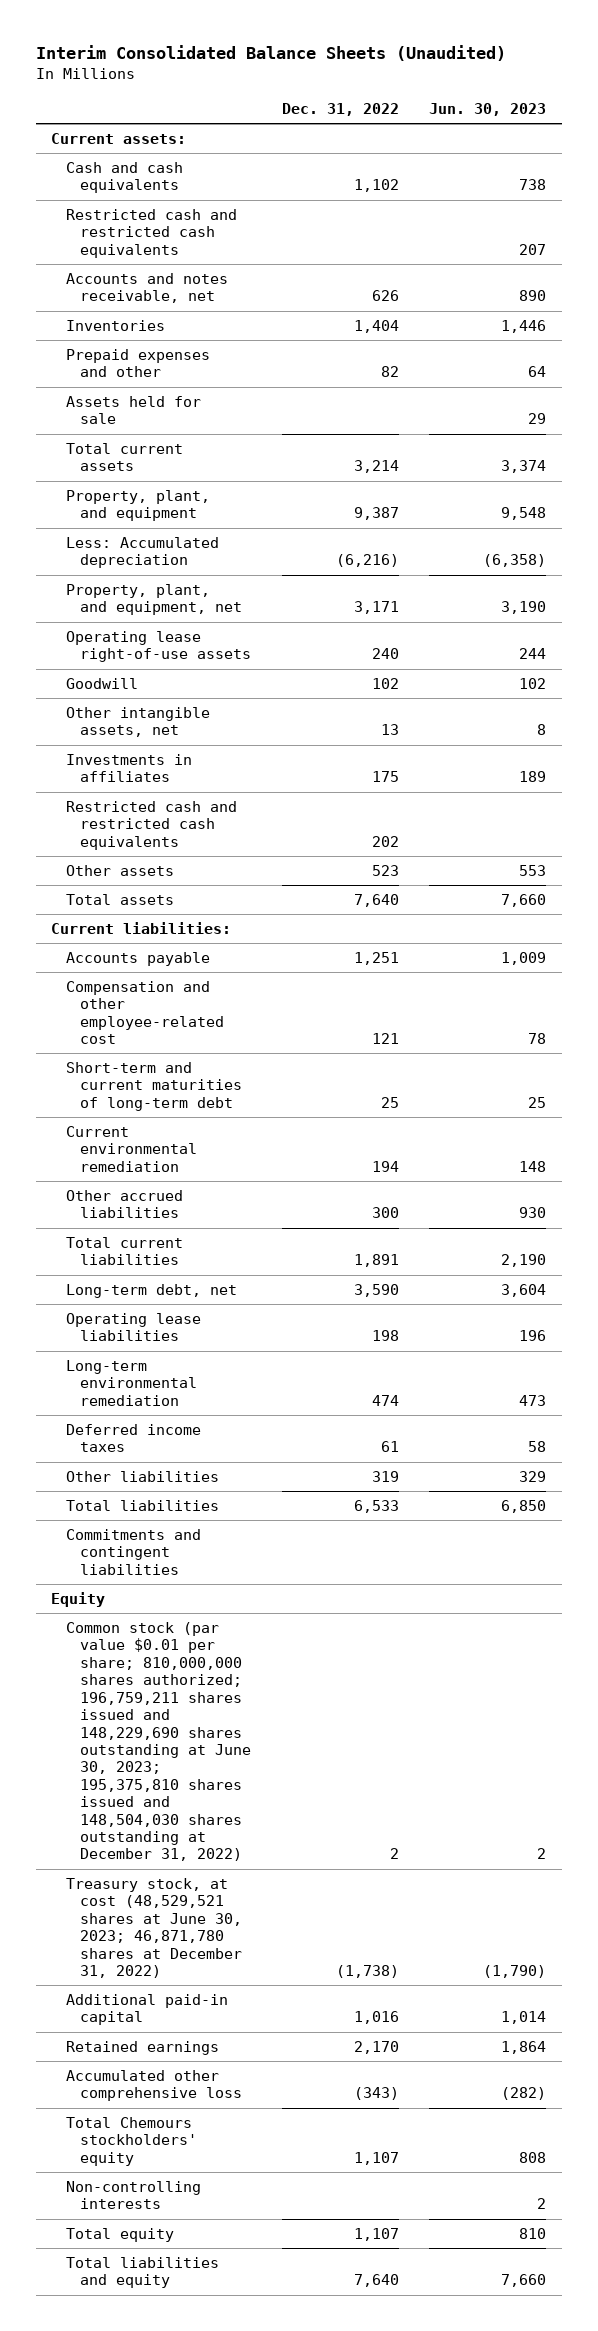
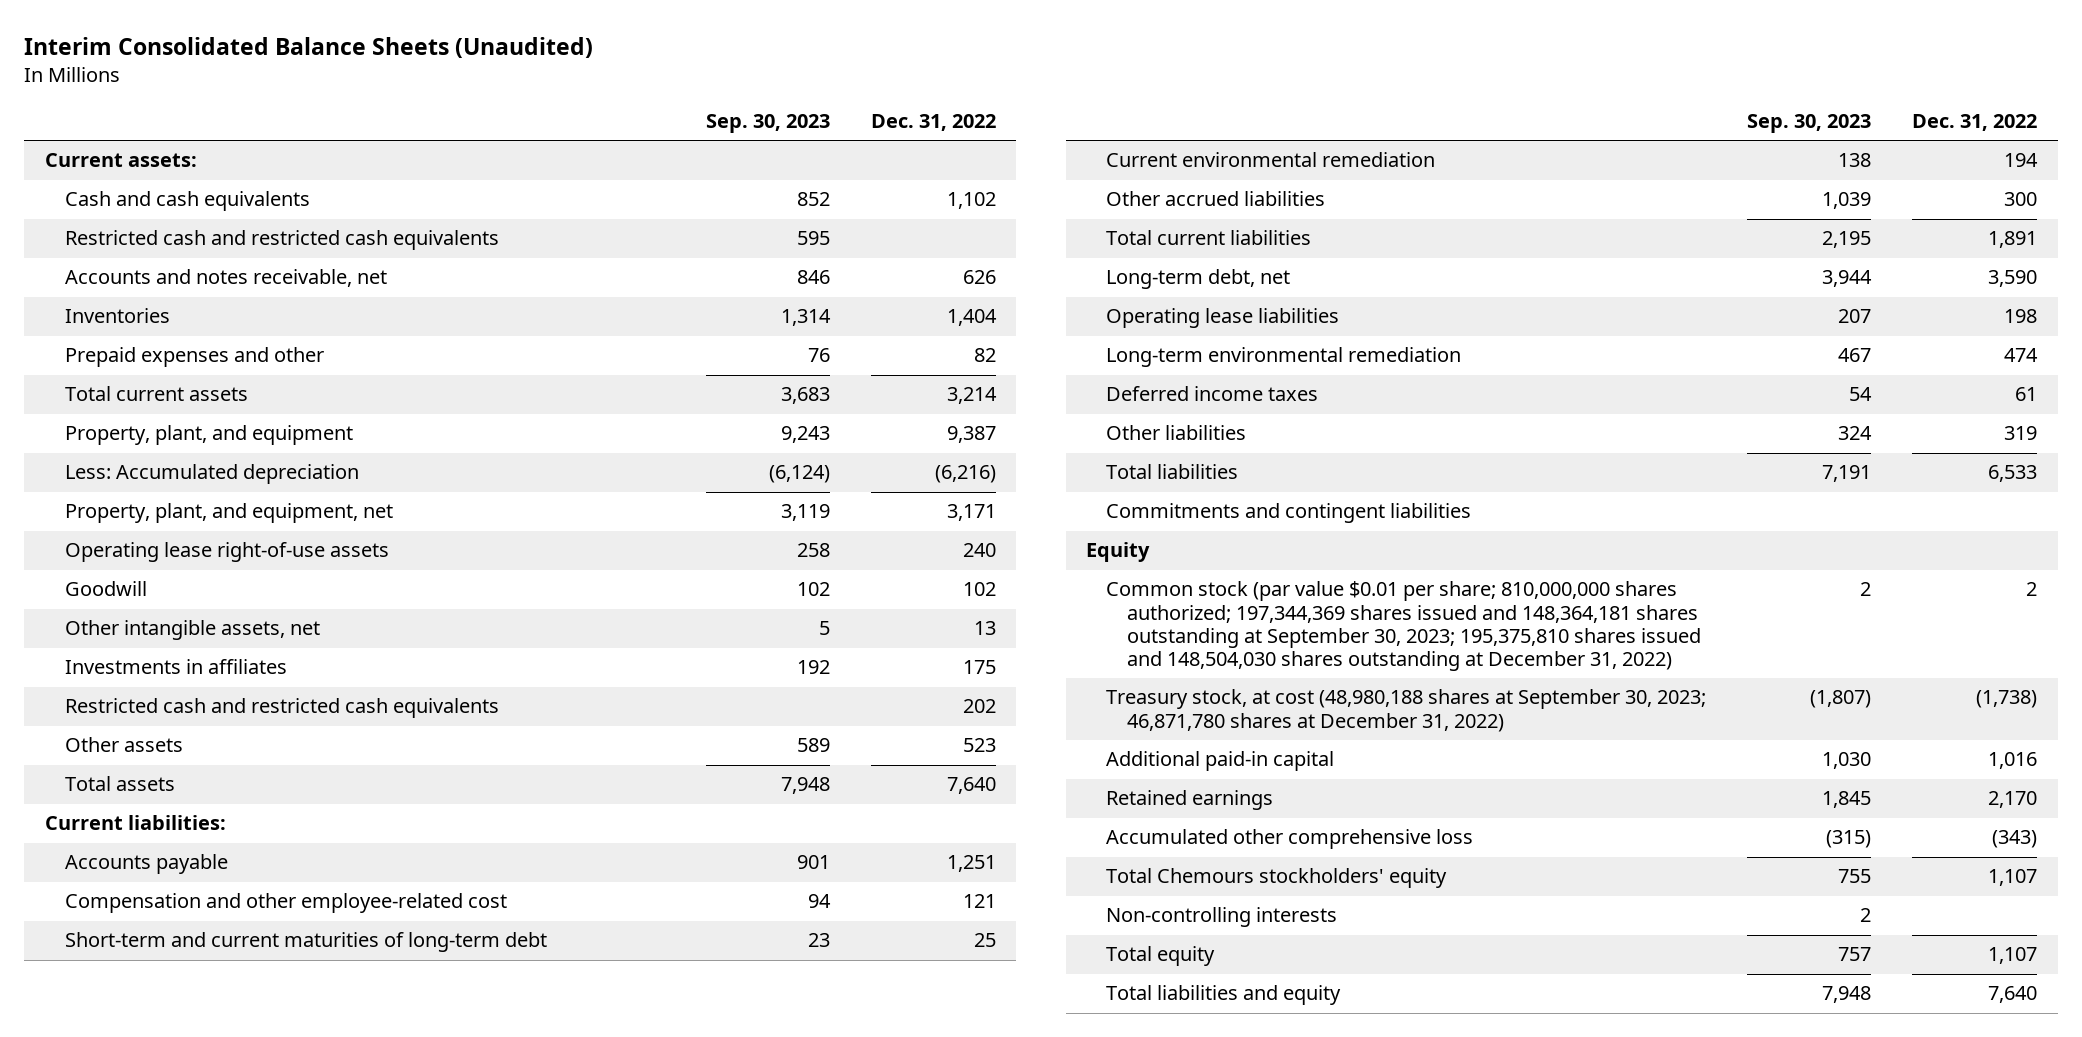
- | Dec. 31, 2022 | Jun. 30, 2023
+ | Sep. 30, 2023 | Dec. 31, 2022
- Assets held for sale | | 29
- Common stock (par value $0.01 per share; 810,000,000 shares authorized; 196,759,211 shares issued and 148,229,690 shares outstanding at June 30, 2023; 195,375,810 shares issued and 148,504,030 shares outstanding at December 31, 2022) | 2 | 2
- Treasury stock, at cost (48,529,521 shares at June 30, 2023; 46,871,780 shares at December 31, 2022) | (1,738) | (1,790)
+ Common stock (par value $0.01 per share; 810,000,000 shares authorized; 197,344,369 shares issued and 148,364,181 shares outstanding at September 30, 2023; 195,375,810 shares issued and 148,504,030 shares outstanding at December 31, 2022) | 2 | 2
+ Treasury stock, at cost (48,980,188 shares at September 30, 2023; 46,871,780 shares at December 31, 2022) | (1,807) | (1,738)

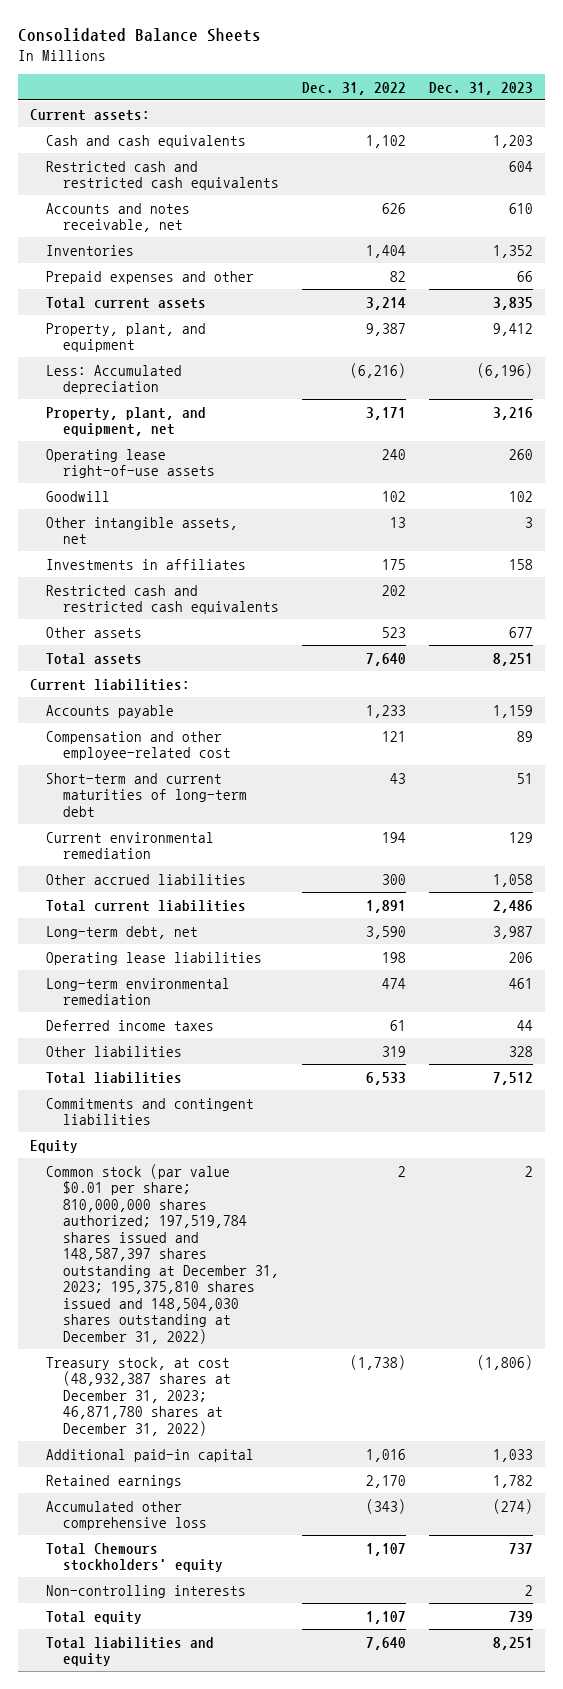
- Interim Consolidated Balance Sheets (Unaudited)
+ Consolidated Balance Sheets
- | Sep. 30, 2023 | Dec. 31, 2022
+ | Dec. 31, 2022 | Dec. 31, 2023
- Accounts payable | 901 | 1,251
+ Accounts payable | 1,233 | 1,159
- Short-term and current maturities of long-term debt | 23 | 25
+ Short-term and current maturities of long-term debt | 43 | 51
- Common stock (par value $0.01 per share; 810,000,000 shares authorized; 197,344,369 shares issued and 148,364,181 shares outstanding at September 30, 2023; 195,375,810 shares issued and 148,504,030 shares outstanding at December 31, 2022) | 2 | 2
- Treasury stock, at cost (48,980,188 shares at September 30, 2023; 46,871,780 shares at December 31, 2022) | (1,807) | (1,738)
+ Common stock (par value $0.01 per share; 810,000,000 shares authorized; 197,519,784 shares issued and 148,587,397 shares outstanding at December 31, 2023; 195,375,810 shares issued and 148,504,030 shares outstanding at December 31, 2022) | 2 | 2
+ Treasury stock, at cost (48,932,387 shares at December 31, 2023; 46,871,780 shares at December 31, 2022) | (1,738) | (1,806)

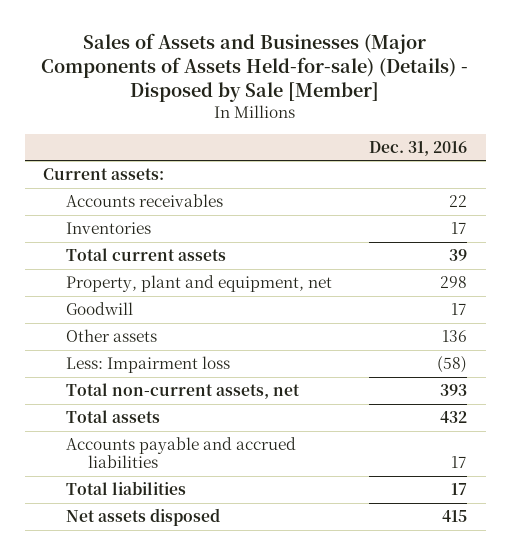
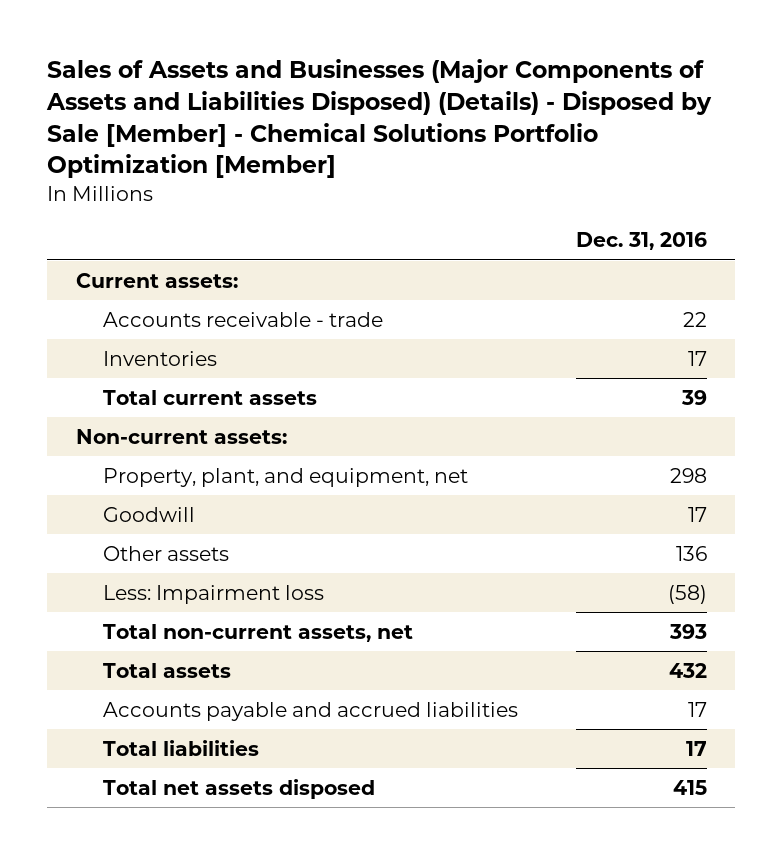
- Sales of Assets and Businesses (Major Components of Assets Held-for-sale) (Details) - Disposed by Sale [Member]
+ Sales of Assets and Businesses (Major Components of Assets and Liabilities Disposed) (Details) - Disposed by Sale [Member] - Chemical Solutions Portfolio Optimization [Member]
- Accounts receivables | 22
+ Accounts receivable - trade | 22
- Property, plant and equipment, net | 298
+ Non-current assets:
+ Property, plant, and equipment, net | 298
- Net assets disposed | 415
+ Total net assets disposed | 415

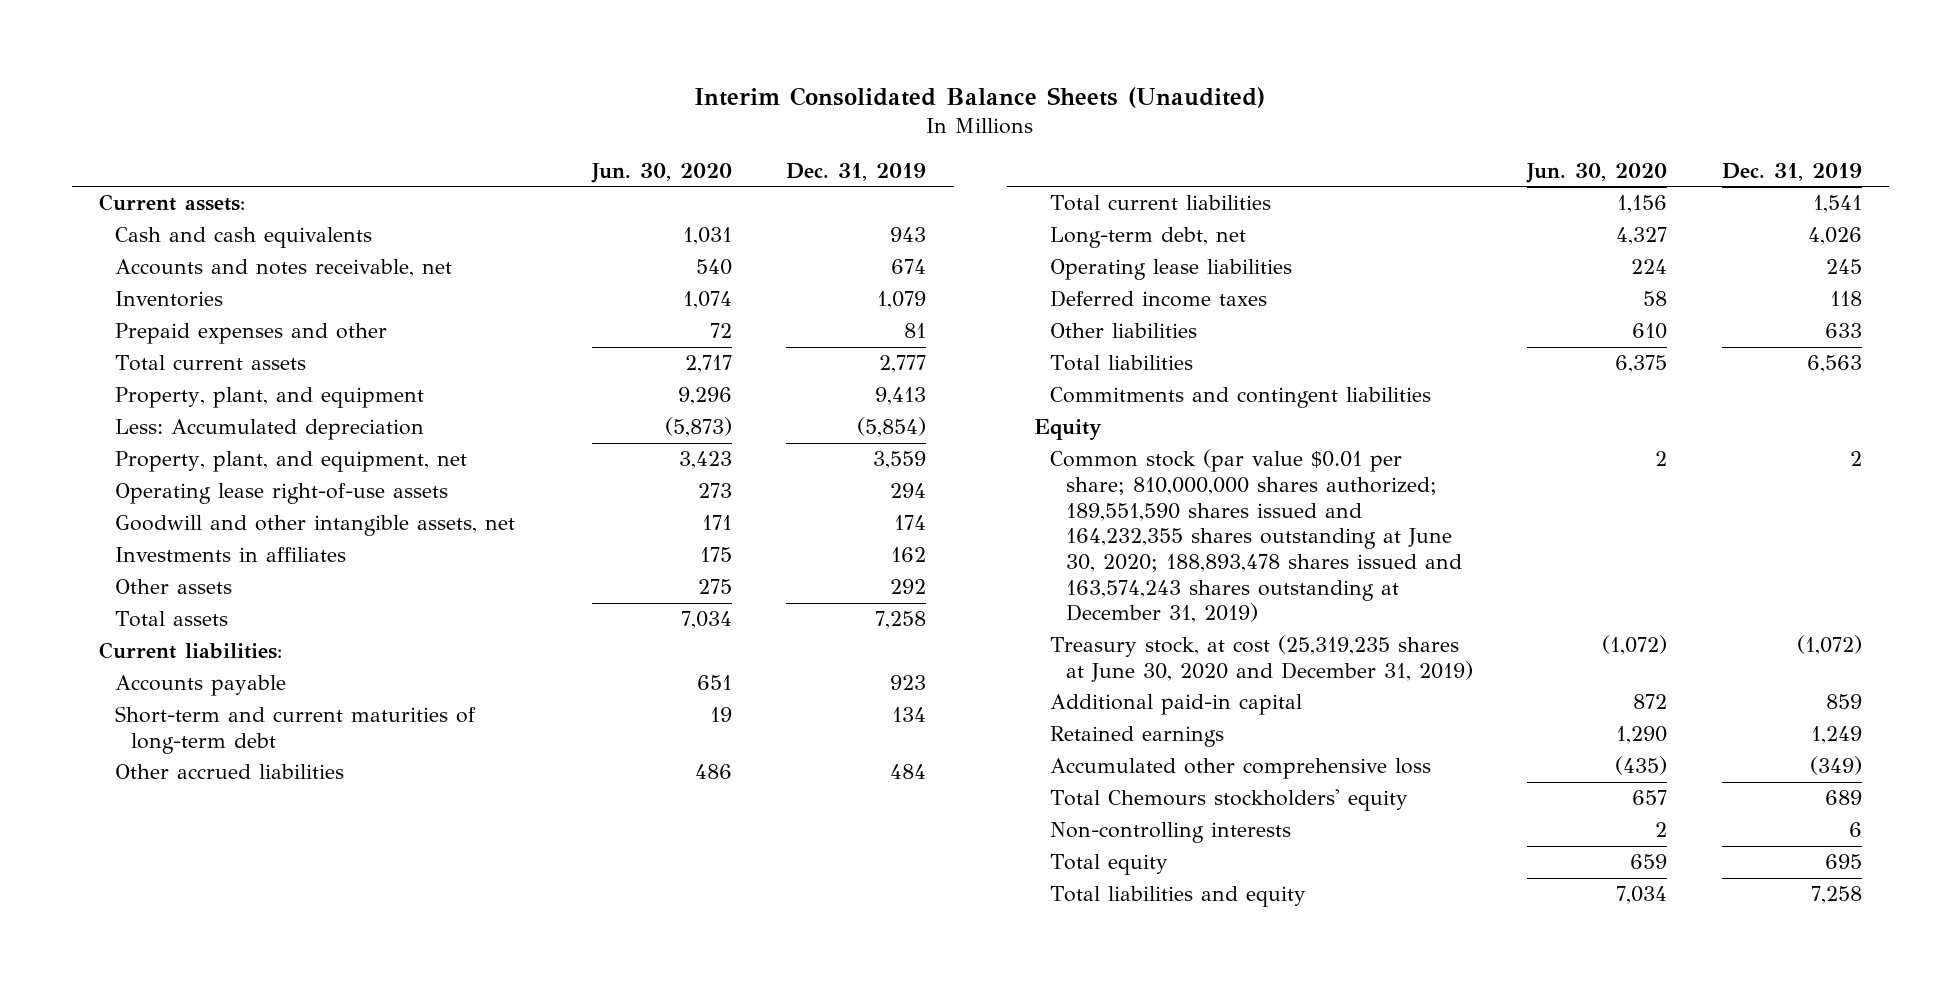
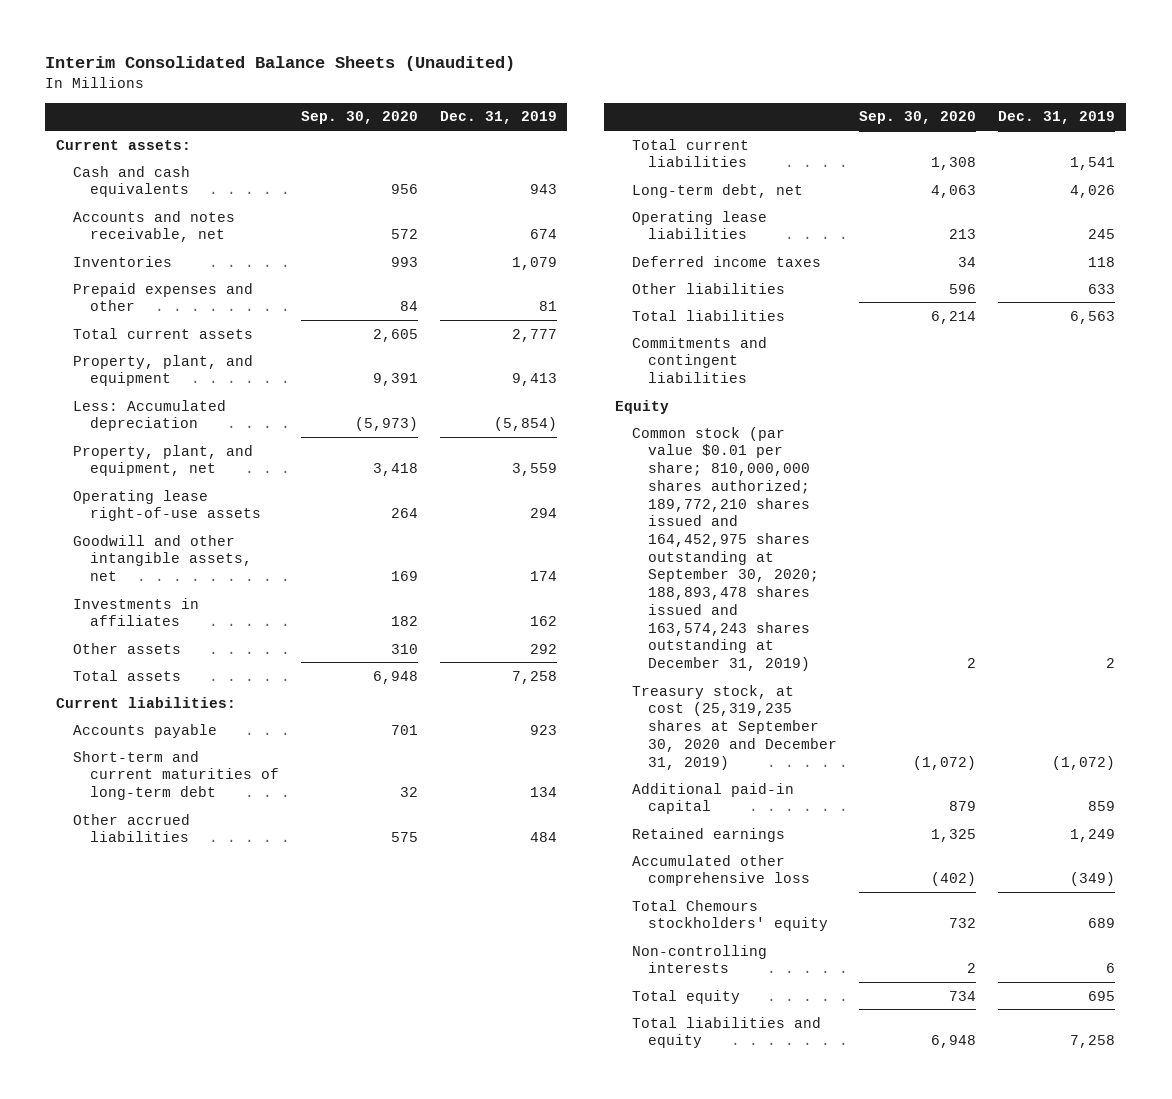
- | Jun. 30, 2020 | Dec. 31, 2019
+ | Sep. 30, 2020 | Dec. 31, 2019
- Common stock (par value $0.01 per share; 810,000,000 shares authorized; 189,551,590 shares issued and 164,232,355 shares outstanding at June 30, 2020; 188,893,478 shares issued and 163,574,243 shares outstanding at December 31, 2019) | 2 | 2
- Treasury stock, at cost (25,319,235 shares at June 30, 2020 and December 31, 2019) | (1,072) | (1,072)
+ Common stock (par value $0.01 per share; 810,000,000 shares authorized; 189,772,210 shares issued and 164,452,975 shares outstanding at September 30, 2020; 188,893,478 shares issued and 163,574,243 shares outstanding at December 31, 2019) | 2 | 2
+ Treasury stock, at cost (25,319,235 shares at September 30, 2020 and December 31, 2019) | (1,072) | (1,072)

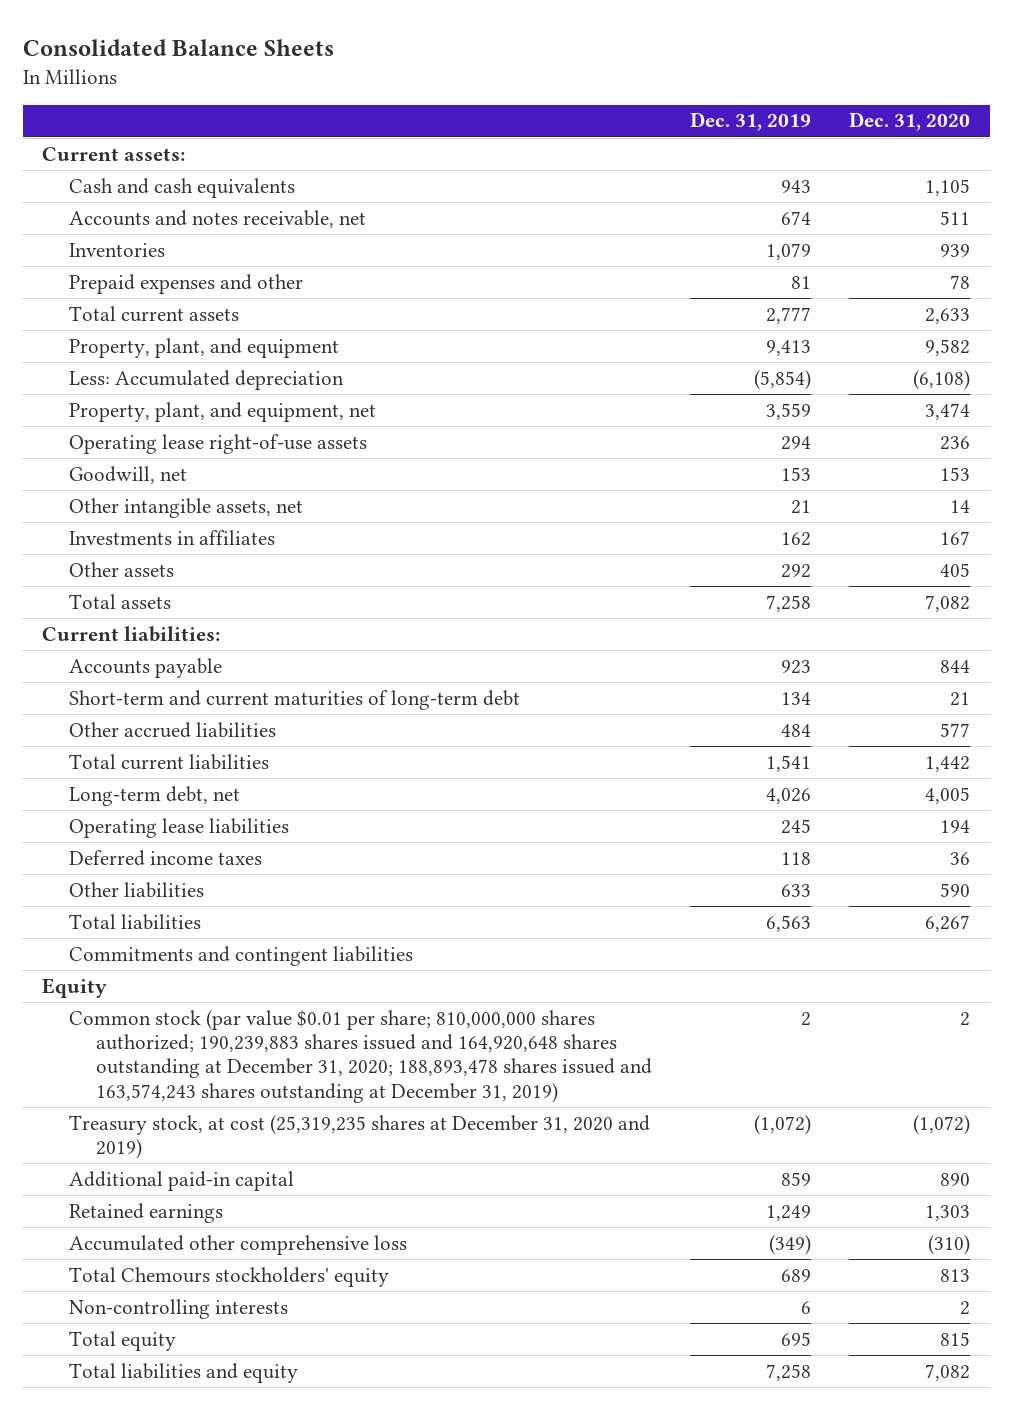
- Interim Consolidated Balance Sheets (Unaudited)
+ Consolidated Balance Sheets
- | Sep. 30, 2020 | Dec. 31, 2019
+ | Dec. 31, 2019 | Dec. 31, 2020
- Goodwill and other intangible assets, net | 169 | 174
+ Goodwill, net | 153 | 153
+ Other intangible assets, net | 21 | 14
- Common stock (par value $0.01 per share; 810,000,000 shares authorized; 189,772,210 shares issued and 164,452,975 shares outstanding at September 30, 2020; 188,893,478 shares issued and 163,574,243 shares outstanding at December 31, 2019) | 2 | 2
- Treasury stock, at cost (25,319,235 shares at September 30, 2020 and December 31, 2019) | (1,072) | (1,072)
+ Common stock (par value $0.01 per share; 810,000,000 shares authorized; 190,239,883 shares issued and 164,920,648 shares outstanding at December 31, 2020; 188,893,478 shares issued and 163,574,243 shares outstanding at December 31, 2019) | 2 | 2
+ Treasury stock, at cost (25,319,235 shares at December 31, 2020 and 2019) | (1,072) | (1,072)

